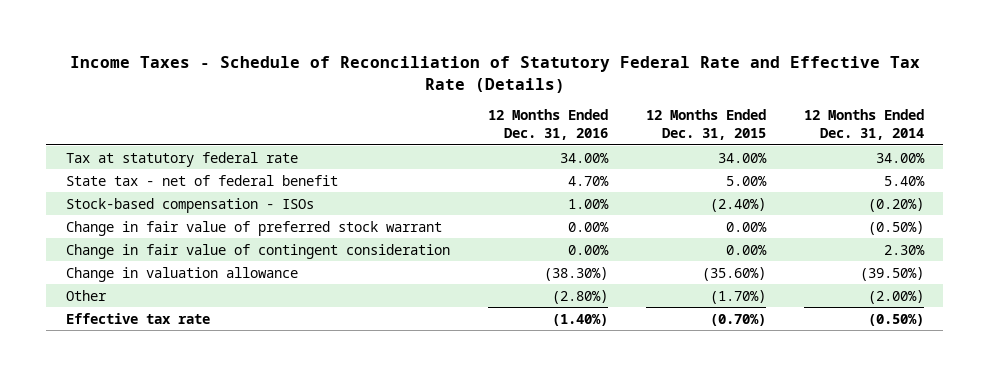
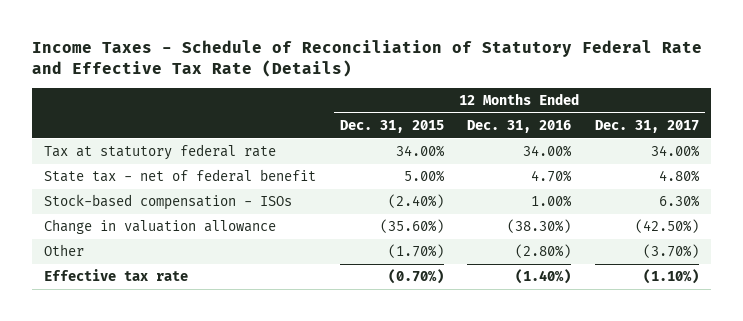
- | 12 Months Ended Dec. 31, 2016 | 12 Months Ended Dec. 31, 2015 | 12 Months Ended Dec. 31, 2014
+ | 12 Months Ended Dec. 31, 2015 | 12 Months Ended Dec. 31, 2016 | 12 Months Ended Dec. 31, 2017
- Change in fair value of preferred stock warrant | 0.00% | 0.00% | (0.50%)
- Change in fair value of contingent consideration | 0.00% | 0.00% | 2.30%

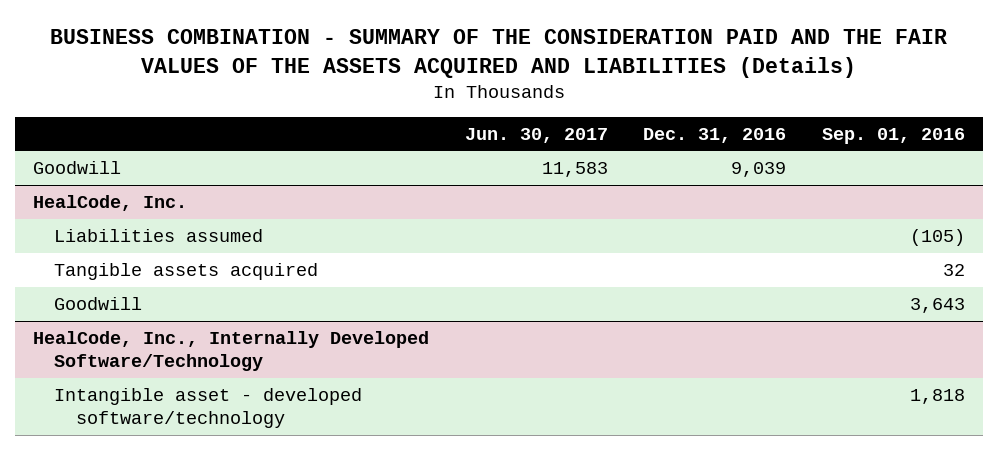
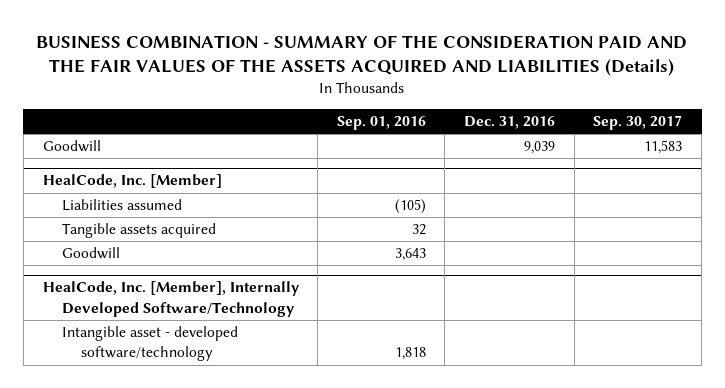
- | Jun. 30, 2017 | Dec. 31, 2016 | Sep. 01, 2016
+ | Sep. 01, 2016 | Dec. 31, 2016 | Sep. 30, 2017
- HealCode, Inc.
+ HealCode, Inc. [Member]
- HealCode, Inc., Internally Developed Software/Technology
+ HealCode, Inc. [Member], Internally Developed Software/Technology

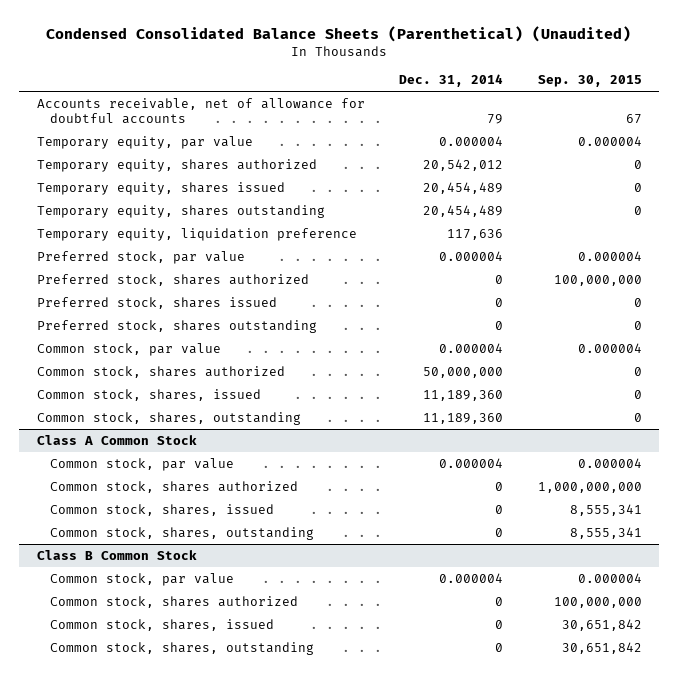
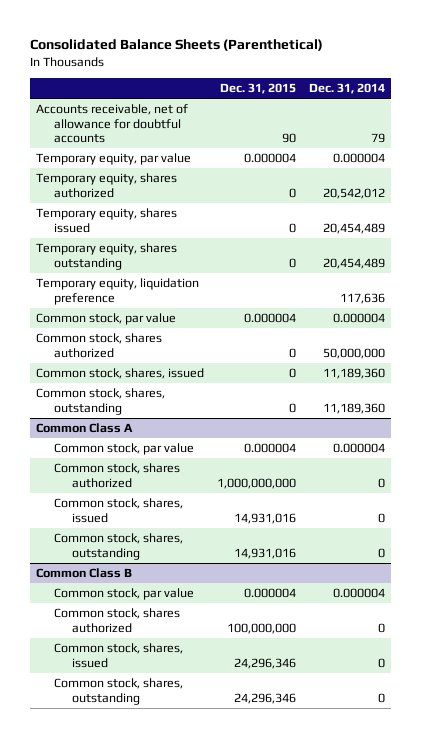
- Condensed Consolidated Balance Sheets (Parenthetical) (Unaudited)
+ Consolidated Balance Sheets (Parenthetical)
- | Dec. 31, 2014 | Sep. 30, 2015
+ | Dec. 31, 2015 | Dec. 31, 2014
- Preferred stock, par value | 0.000004 | 0.000004
- Preferred stock, shares authorized | 0 | 100,000,000
- Preferred stock, shares issued | 0 | 0
- Preferred stock, shares outstanding | 0 | 0
- Class A Common Stock
+ Common Class A
- Class B Common Stock
+ Common Class B

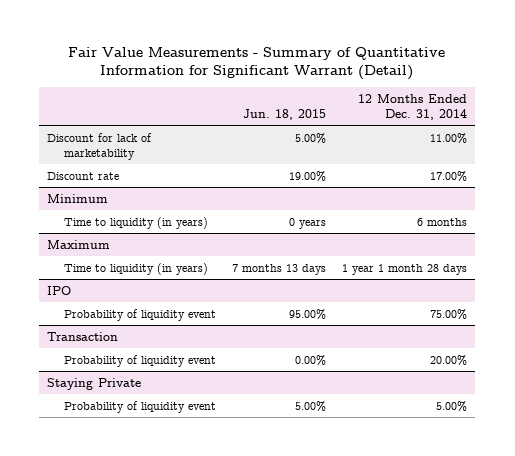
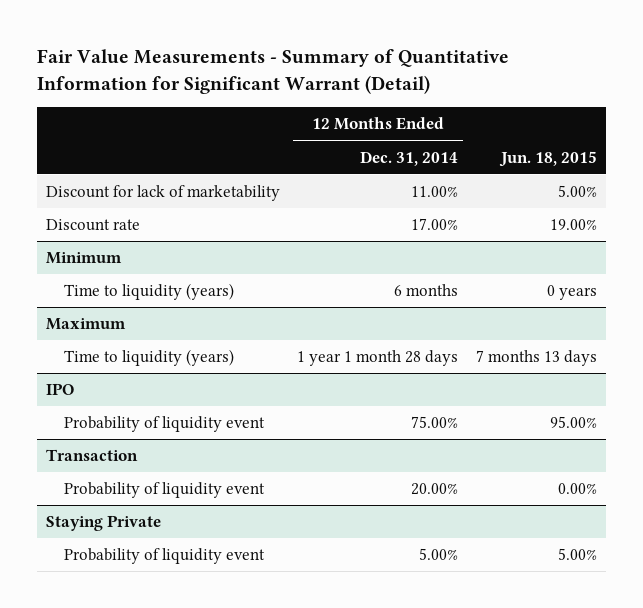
- | Jun. 18, 2015 | 12 Months Ended Dec. 31, 2014
+ | 12 Months Ended Dec. 31, 2014 | Jun. 18, 2015
@ Minimum
- Time to liquidity (in years) | 0 years | 6 months
+ Time to liquidity (years) | 6 months | 0 years
@ Maximum
- Time to liquidity (in years) | 7 months 13 days | 1 year 1 month 28 days
+ Time to liquidity (years) | 1 year 1 month 28 days | 7 months 13 days

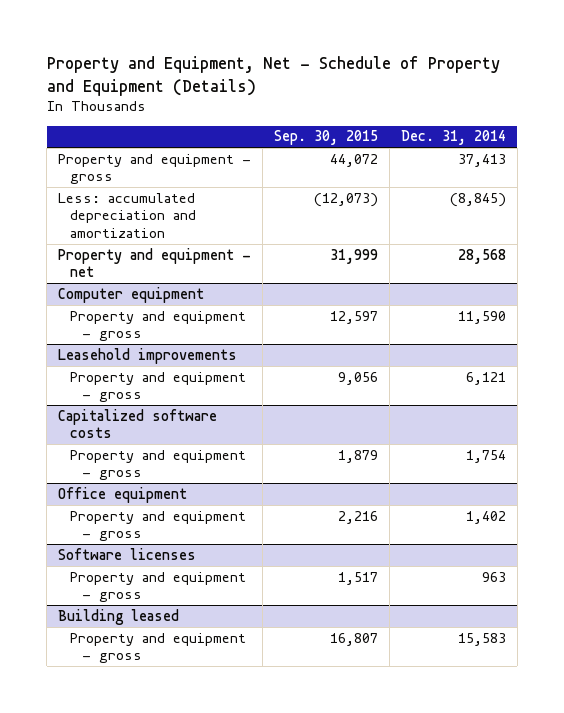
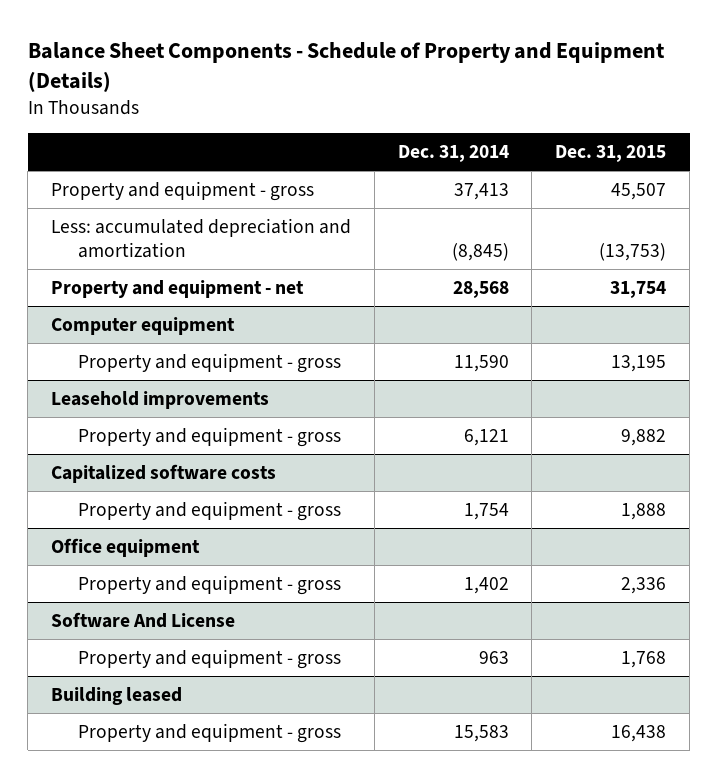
- Property and Equipment, Net - Schedule of Property and Equipment (Details)
+ Balance Sheet Components - Schedule of Property and Equipment (Details)
- | Sep. 30, 2015 | Dec. 31, 2014
+ | Dec. 31, 2014 | Dec. 31, 2015
- Software licenses
+ Software And License

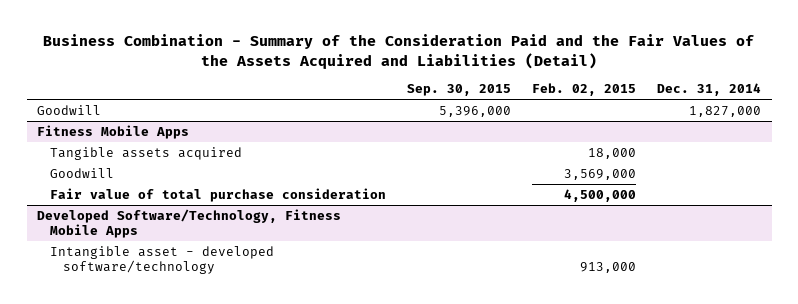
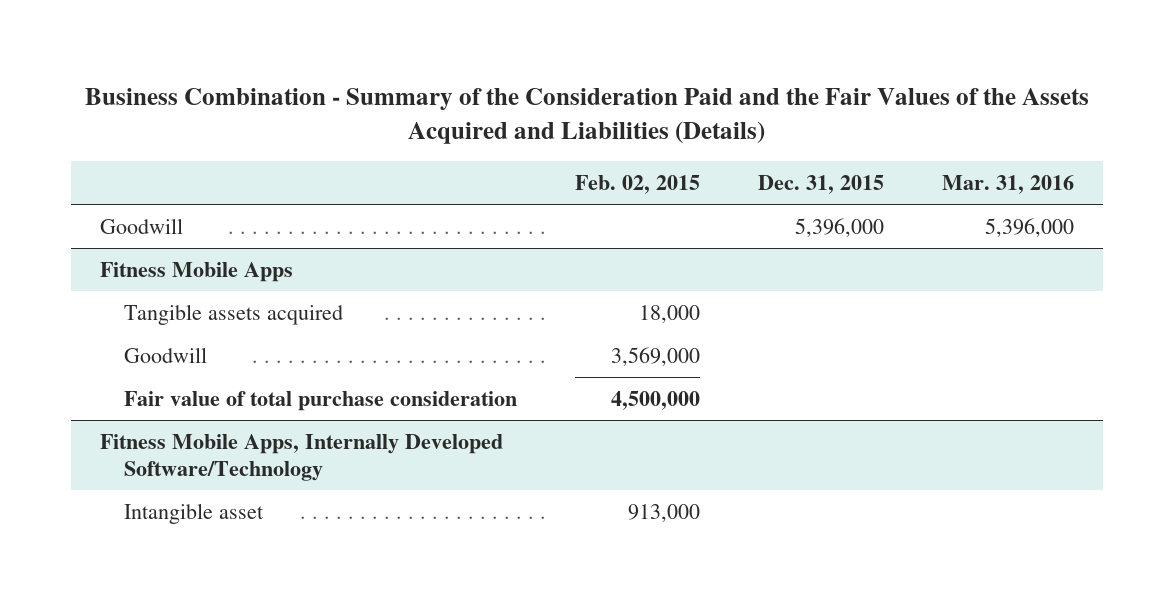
- Business Combination - Summary of the Consideration Paid and the Fair Values of the Assets Acquired and Liabilities (Detail)
+ Business Combination - Summary of the Consideration Paid and the Fair Values of the Assets Acquired and Liabilities (Details)
- | Sep. 30, 2015 | Feb. 02, 2015 | Dec. 31, 2014
+ | Feb. 02, 2015 | Dec. 31, 2015 | Mar. 31, 2016
- Developed Software/Technology, Fitness Mobile Apps
- Intangible asset - developed software/technology | | 913,000 |
+ Fitness Mobile Apps, Internally Developed Software/Technology
+ Intangible asset | 913,000 | |

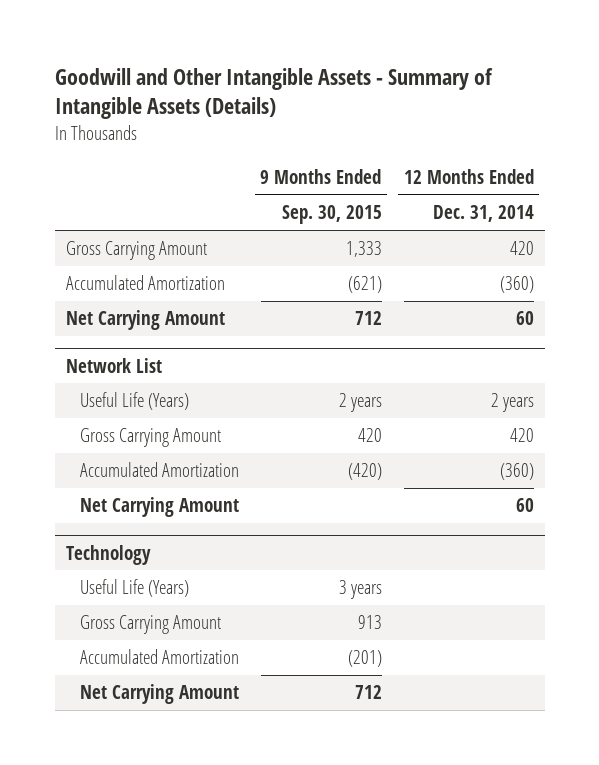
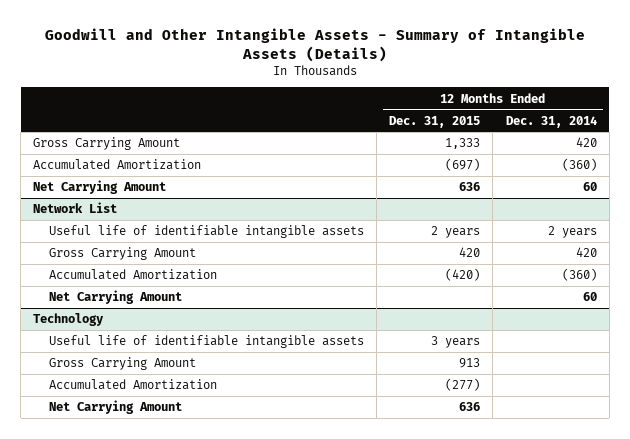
- | 9 Months Ended Sep. 30, 2015 | 12 Months Ended Dec. 31, 2014
+ | 12 Months Ended Dec. 31, 2015 | 12 Months Ended Dec. 31, 2014
@ Network List
- Useful Life (Years) | 2 years | 2 years
+ Useful life of identifiable intangible assets | 2 years | 2 years
@ Technology
- Useful Life (Years) | 3 years |
+ Useful life of identifiable intangible assets | 3 years |

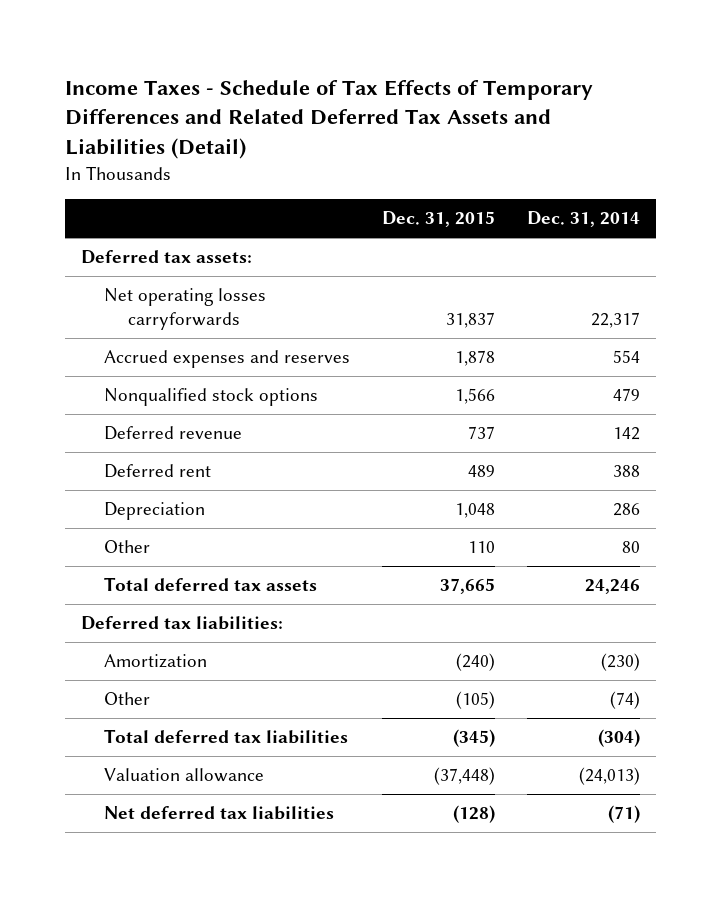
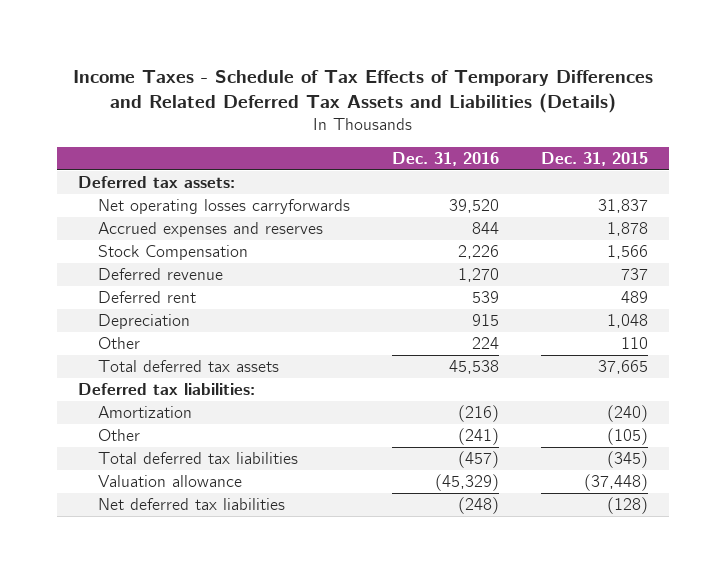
- Income Taxes - Schedule of Tax Effects of Temporary Differences and Related Deferred Tax Assets and Liabilities (Detail)
+ Income Taxes - Schedule of Tax Effects of Temporary Differences and Related Deferred Tax Assets and Liabilities (Details)
- | Dec. 31, 2015 | Dec. 31, 2014
+ | Dec. 31, 2016 | Dec. 31, 2015
- Nonqualified stock options | 1,566 | 479
+ Stock Compensation | 2,226 | 1,566

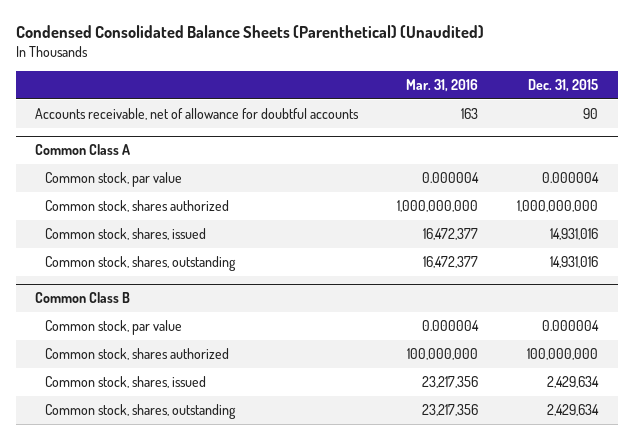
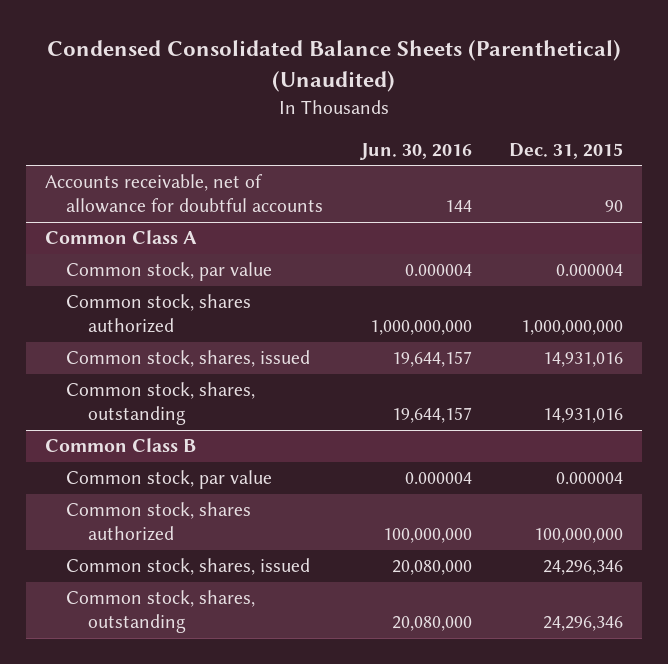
- | Mar. 31, 2016 | Dec. 31, 2015
+ | Jun. 30, 2016 | Dec. 31, 2015
@ Common Class B
- Common stock, shares, issued | 23,217,356 | 2,429,634
- Common stock, shares, outstanding | 23,217,356 | 2,429,634
+ Common stock, shares, issued | 20,080,000 | 24,296,346
+ Common stock, shares, outstanding | 20,080,000 | 24,296,346

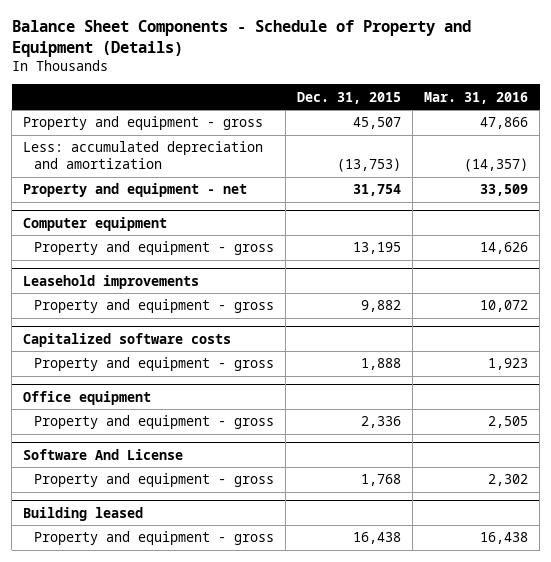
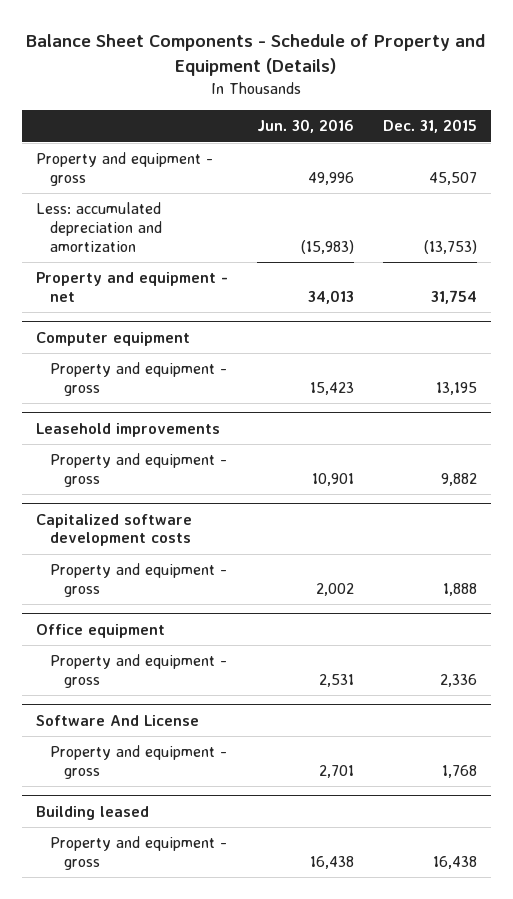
- | Dec. 31, 2015 | Mar. 31, 2016
+ | Jun. 30, 2016 | Dec. 31, 2015
- Capitalized software costs
+ Capitalized software development costs

